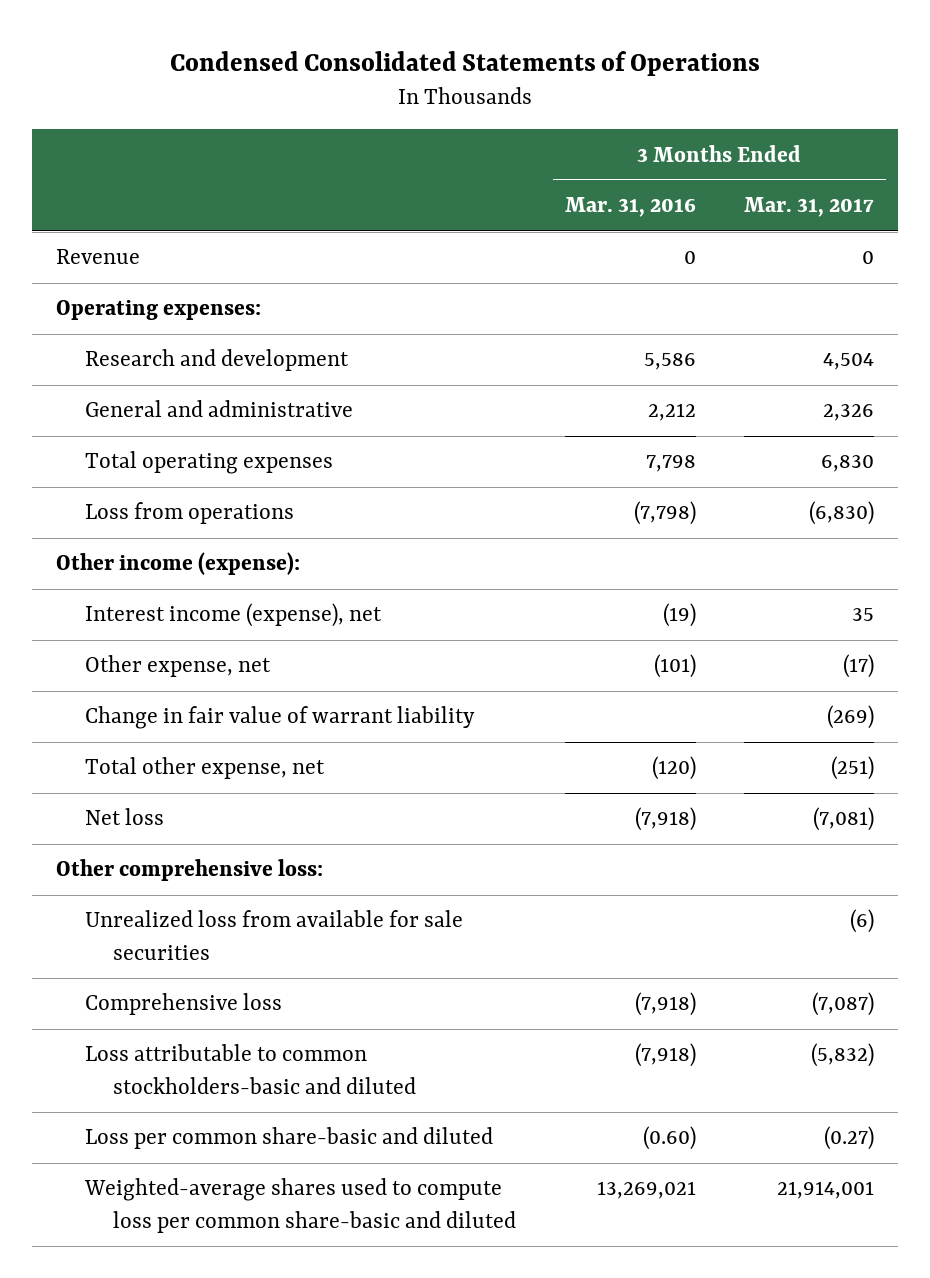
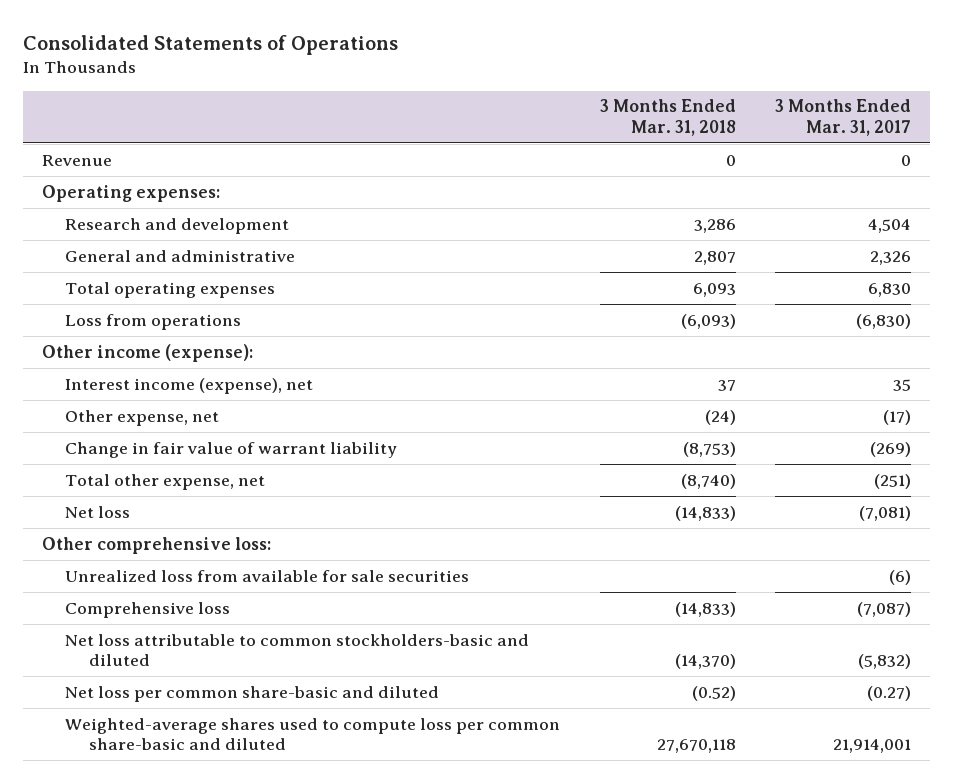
- Condensed Consolidated Statements of Operations
+ Consolidated Statements of Operations
- | 3 Months Ended Mar. 31, 2016 | 3 Months Ended Mar. 31, 2017
+ | 3 Months Ended Mar. 31, 2018 | 3 Months Ended Mar. 31, 2017
- Loss attributable to common stockholders-basic and diluted | (7,918) | (5,832)
- Loss per common share-basic and diluted | (0.60) | (0.27)
+ Net loss attributable to common stockholders-basic and diluted | (14,370) | (5,832)
+ Net loss per common share-basic and diluted | (0.52) | (0.27)

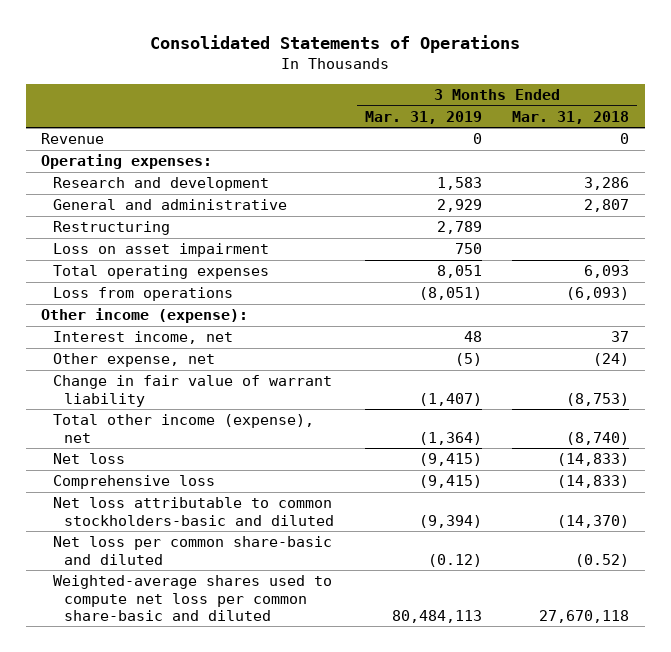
- | 3 Months Ended Mar. 31, 2018 | 3 Months Ended Mar. 31, 2017
+ | 3 Months Ended Mar. 31, 2019 | 3 Months Ended Mar. 31, 2018
+ Restructuring | 2,789 |
+ Loss on asset impairment | 750 |
- Interest income (expense), net | 37 | 35
+ Interest income, net | 48 | 37
- Total other expense, net | (8,740) | (251)
+ Total other income (expense), net | (1,364) | (8,740)
- Other comprehensive loss:
- Unrealized loss from available for sale securities | | (6)
- Weighted-average shares used to compute loss per common share-basic and diluted | 27,670,118 | 21,914,001
+ Weighted-average shares used to compute net loss per common share-basic and diluted | 80,484,113 | 27,670,118

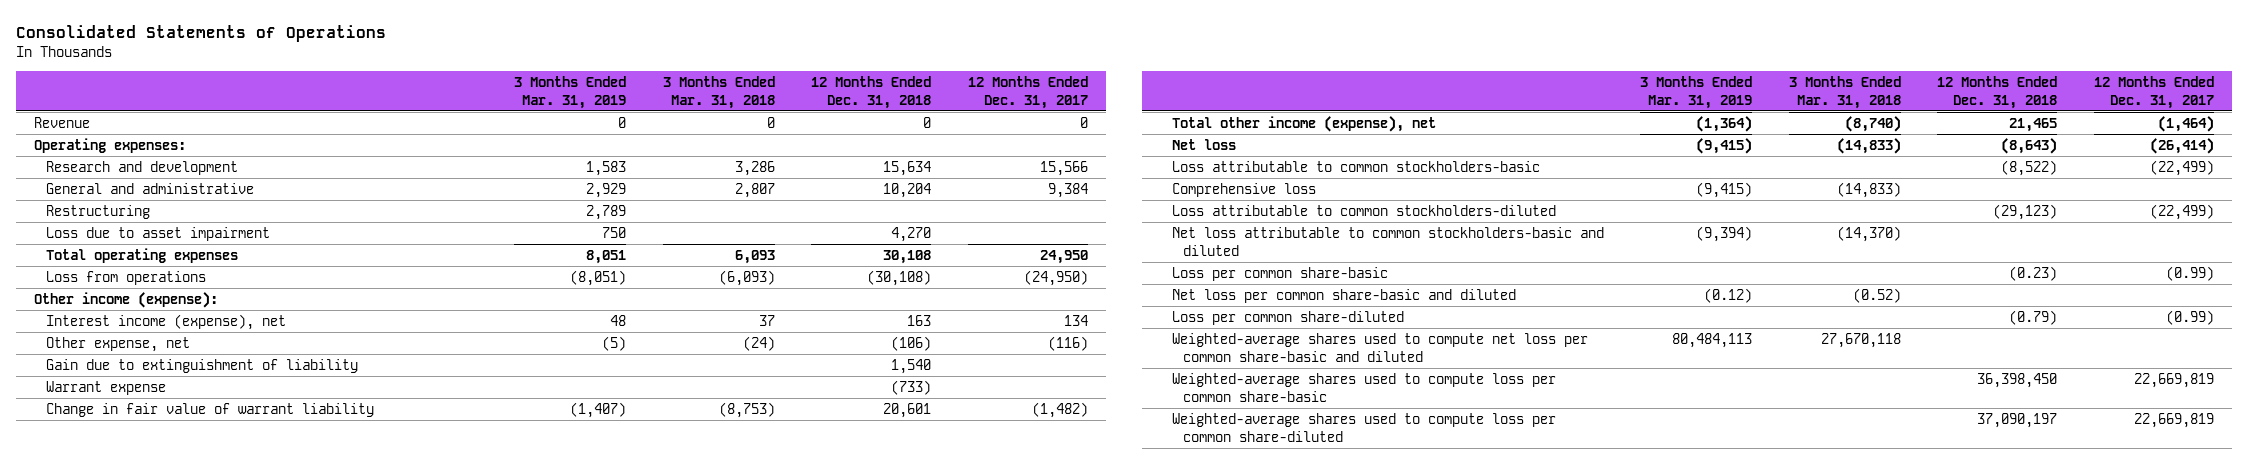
- | 3 Months Ended Mar. 31, 2019 | 3 Months Ended Mar. 31, 2018
+ | 3 Months Ended Mar. 31, 2019 | 3 Months Ended Mar. 31, 2018 | 12 Months Ended Dec. 31, 2018 | 12 Months Ended Dec. 31, 2017
- Loss on asset impairment | 750 |
+ Loss due to asset impairment | 750 | | 4,270 |
- Interest income, net | 48 | 37
+ Interest income (expense), net | 48 | 37 | 163 | 134
+ Gain due to extinguishment of liability | | | 1,540 |
+ Warrant expense | | | (733) |
+ Loss attributable to common stockholders-basic | | | (8,522) | (22,499)
+ Loss attributable to common stockholders-diluted | | | (29,123) | (22,499)
+ Loss per common share-basic | | | (0.23) | (0.99)
+ Loss per common share-diluted | | | (0.79) | (0.99)
+ Weighted-average shares used to compute loss per common share-basic | | | 36,398,450 | 22,669,819
+ Weighted-average shares used to compute loss per common share-diluted | | | 37,090,197 | 22,669,819

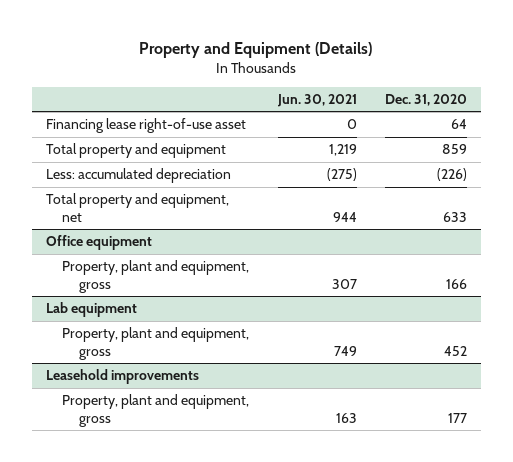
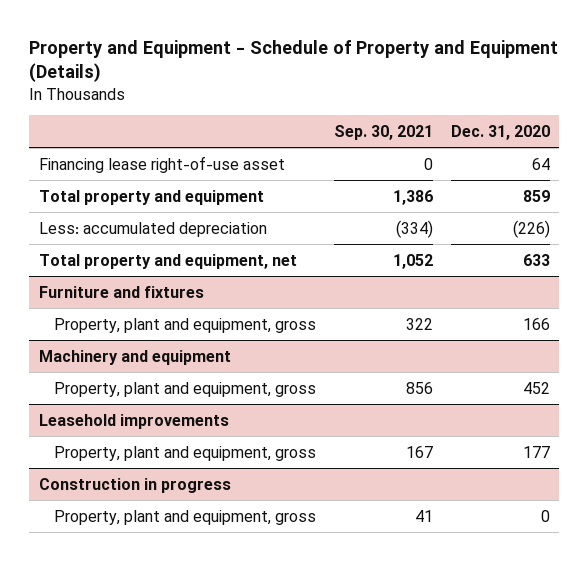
- Property and Equipment (Details)
+ Property and Equipment - Schedule of Property and Equipment (Details)
- | Jun. 30, 2021 | Dec. 31, 2020
+ | Sep. 30, 2021 | Dec. 31, 2020
- Office equipment
+ Furniture and fixtures
- Lab equipment
+ Machinery and equipment
+ Construction in progress
+ Property, plant and equipment, gross | 41 | 0

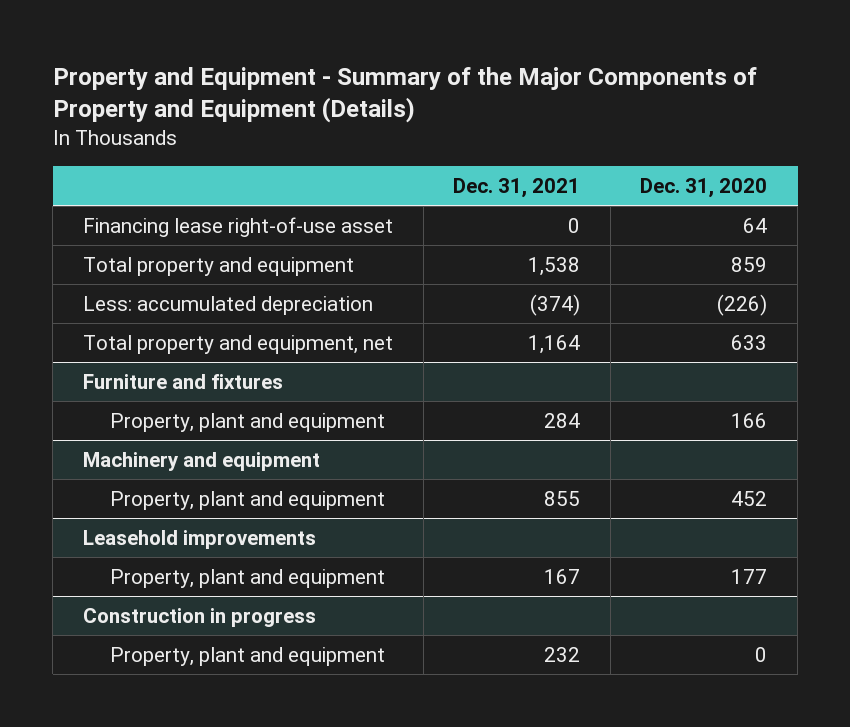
- Property and Equipment - Schedule of Property and Equipment (Details)
+ Property and Equipment - Summary of the Major Components of Property and Equipment (Details)
- | Sep. 30, 2021 | Dec. 31, 2020
+ | Dec. 31, 2021 | Dec. 31, 2020
@ Furniture and fixtures
- Property, plant and equipment, gross | 322 | 166
+ Property, plant and equipment | 284 | 166
@ Machinery and equipment
- Property, plant and equipment, gross | 856 | 452
+ Property, plant and equipment | 855 | 452
@ Leasehold improvements
- Property, plant and equipment, gross | 167 | 177
+ Property, plant and equipment | 167 | 177
@ Construction in progress
- Property, plant and equipment, gross | 41 | 0
+ Property, plant and equipment | 232 | 0

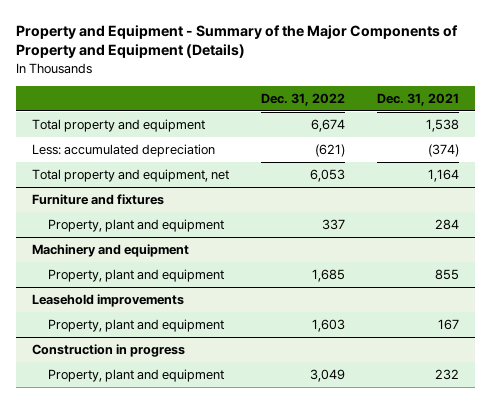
- | Dec. 31, 2021 | Dec. 31, 2020
+ | Dec. 31, 2022 | Dec. 31, 2021
- Financing lease right-of-use asset | 0 | 64

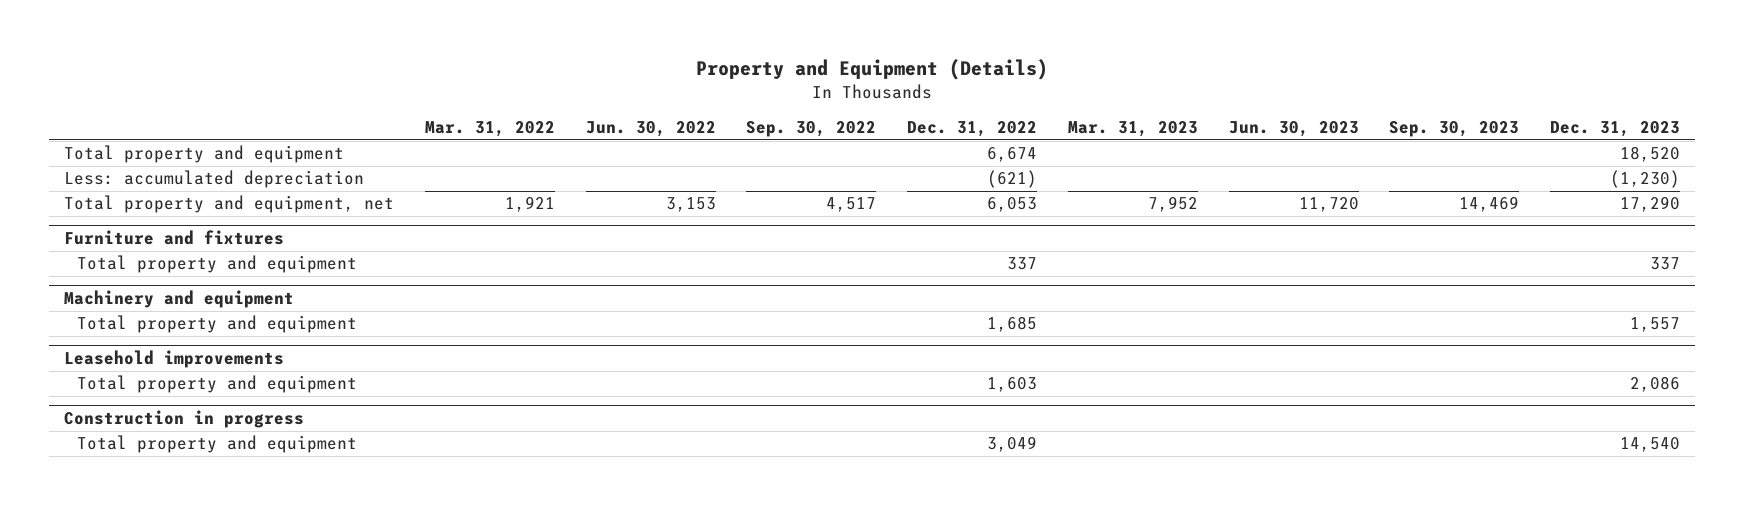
- Property and Equipment - Summary of the Major Components of Property and Equipment (Details)
+ Property and Equipment (Details)
- | Dec. 31, 2022 | Dec. 31, 2021
+ | Mar. 31, 2022 | Jun. 30, 2022 | Sep. 30, 2022 | Dec. 31, 2022 | Mar. 31, 2023 | Jun. 30, 2023 | Sep. 30, 2023 | Dec. 31, 2023
@ Furniture and fixtures
- Property, plant and equipment | 337 | 284
+ Total property and equipment | | | | 337 | | | | 337
@ Machinery and equipment
- Property, plant and equipment | 1,685 | 855
+ Total property and equipment | | | | 1,685 | | | | 1,557
@ Leasehold improvements
- Property, plant and equipment | 1,603 | 167
+ Total property and equipment | | | | 1,603 | | | | 2,086
@ Construction in progress
- Property, plant and equipment | 3,049 | 232
+ Total property and equipment | | | | 3,049 | | | | 14,540

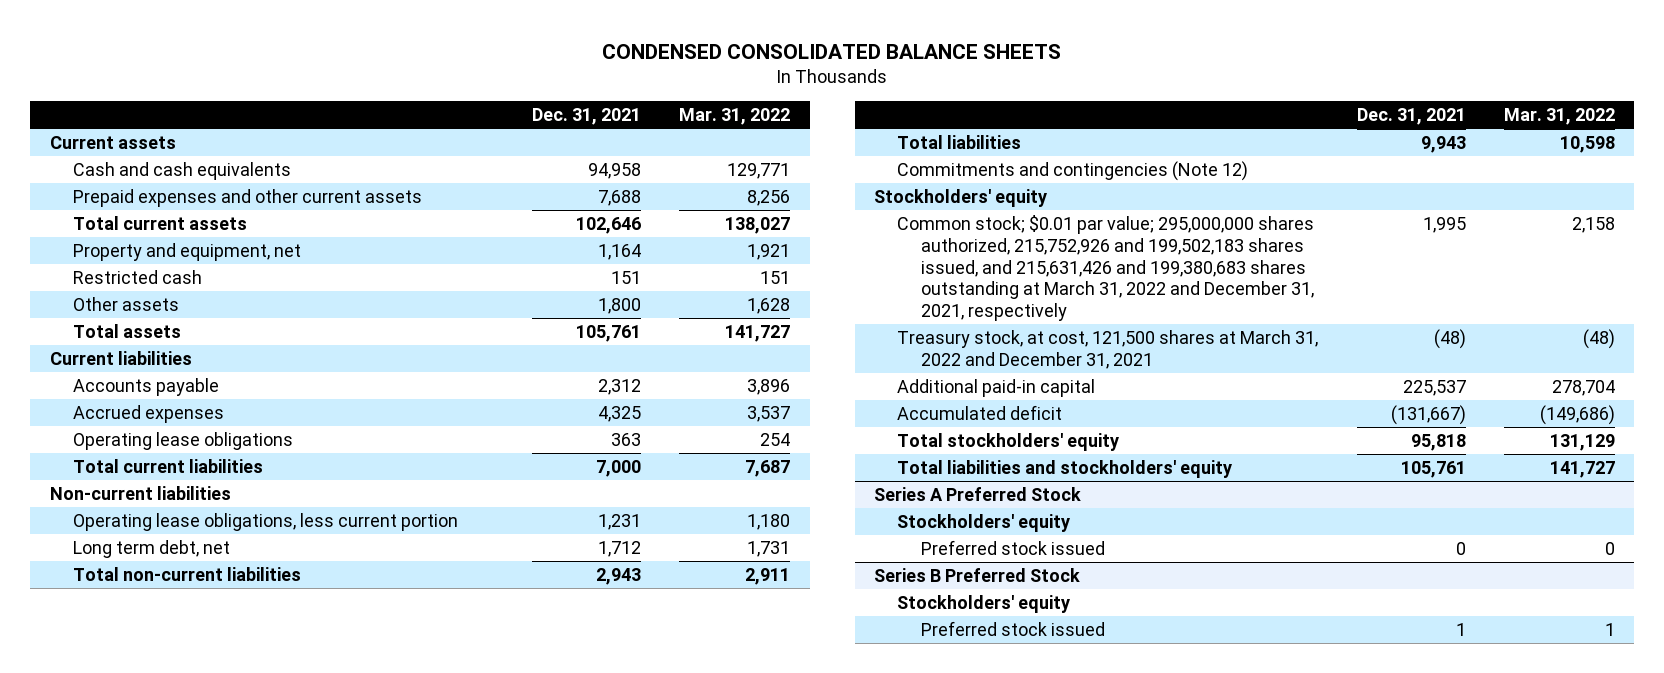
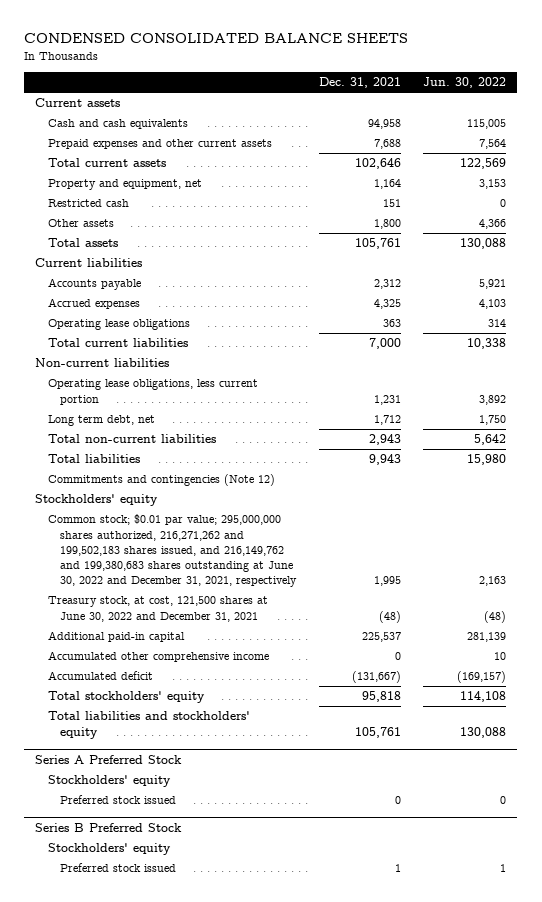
- | Dec. 31, 2021 | Mar. 31, 2022
+ | Dec. 31, 2021 | Jun. 30, 2022
- Common stock; $0.01 par value; 295,000,000 shares authorized, 215,752,926 and 199,502,183 shares issued, and 215,631,426 and 199,380,683 shares outstanding at March 31, 2022 and December 31, 2021, respectively | 1,995 | 2,158
- Treasury stock, at cost, 121,500 shares at March 31, 2022 and December 31, 2021 | (48) | (48)
+ Common stock; $0.01 par value; 295,000,000 shares authorized, 216,271,262 and 199,502,183 shares issued, and 216,149,762 and 199,380,683 shares outstanding at June 30, 2022 and December 31, 2021, respectively | 1,995 | 2,163
+ Treasury stock, at cost, 121,500 shares at June 30, 2022 and December 31, 2021 | (48) | (48)
+ Accumulated other comprehensive income | 0 | 10

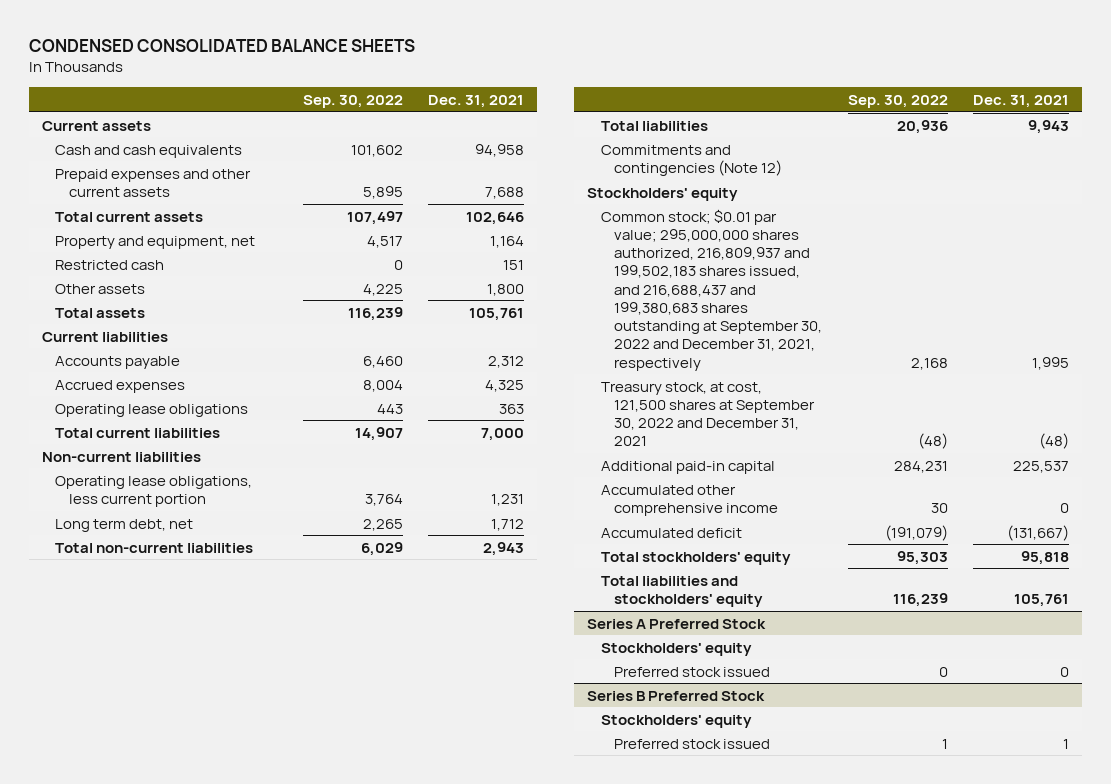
- | Dec. 31, 2021 | Jun. 30, 2022
+ | Sep. 30, 2022 | Dec. 31, 2021
- Common stock; $0.01 par value; 295,000,000 shares authorized, 216,271,262 and 199,502,183 shares issued, and 216,149,762 and 199,380,683 shares outstanding at June 30, 2022 and December 31, 2021, respectively | 1,995 | 2,163
- Treasury stock, at cost, 121,500 shares at June 30, 2022 and December 31, 2021 | (48) | (48)
+ Common stock; $0.01 par value; 295,000,000 shares authorized, 216,809,937 and 199,502,183 shares issued, and 216,688,437 and 199,380,683 shares outstanding at September 30, 2022 and December 31, 2021, respectively | 2,168 | 1,995
+ Treasury stock, at cost, 121,500 shares at September 30, 2022 and December 31, 2021 | (48) | (48)

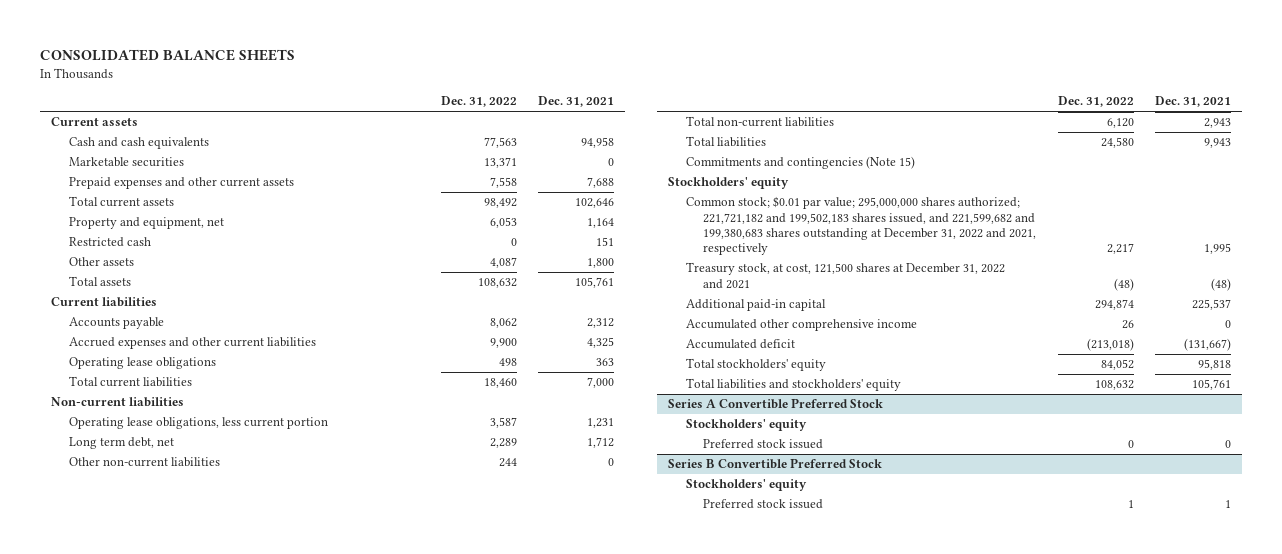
- CONDENSED CONSOLIDATED BALANCE SHEETS
+ CONSOLIDATED BALANCE SHEETS
- | Sep. 30, 2022 | Dec. 31, 2021
+ | Dec. 31, 2022 | Dec. 31, 2021
+ Marketable securities | 13,371 | 0
- Accrued expenses | 8,004 | 4,325
+ Accrued expenses and other current liabilities | 9,900 | 4,325
+ Other non-current liabilities | 244 | 0
- Commitments and contingencies (Note 12)
+ Commitments and contingencies (Note 15)
- Common stock; $0.01 par value; 295,000,000 shares authorized, 216,809,937 and 199,502,183 shares issued, and 216,688,437 and 199,380,683 shares outstanding at September 30, 2022 and December 31, 2021, respectively | 2,168 | 1,995
- Treasury stock, at cost, 121,500 shares at September 30, 2022 and December 31, 2021 | (48) | (48)
+ Common stock; $0.01 par value; 295,000,000 shares authorized; 221,721,182 and 199,502,183 shares issued, and 221,599,682 and 199,380,683 shares outstanding at December 31, 2022 and 2021, respectively | 2,217 | 1,995
+ Treasury stock, at cost, 121,500 shares at December 31, 2022 and 2021 | (48) | (48)
- Series A Preferred Stock
+ Series A Convertible Preferred Stock
- Series B Preferred Stock
+ Series B Convertible Preferred Stock

